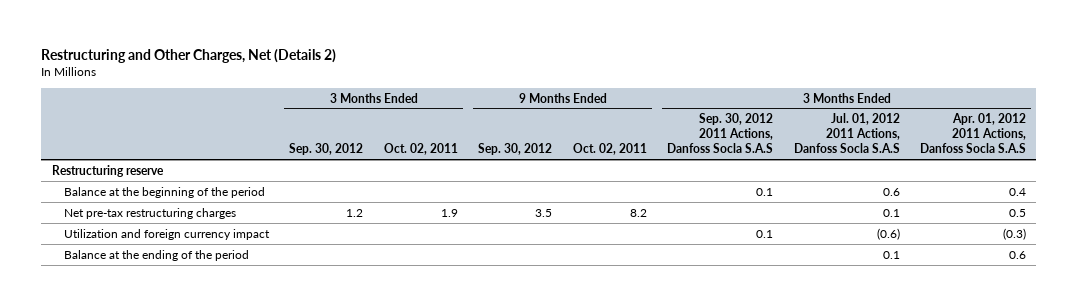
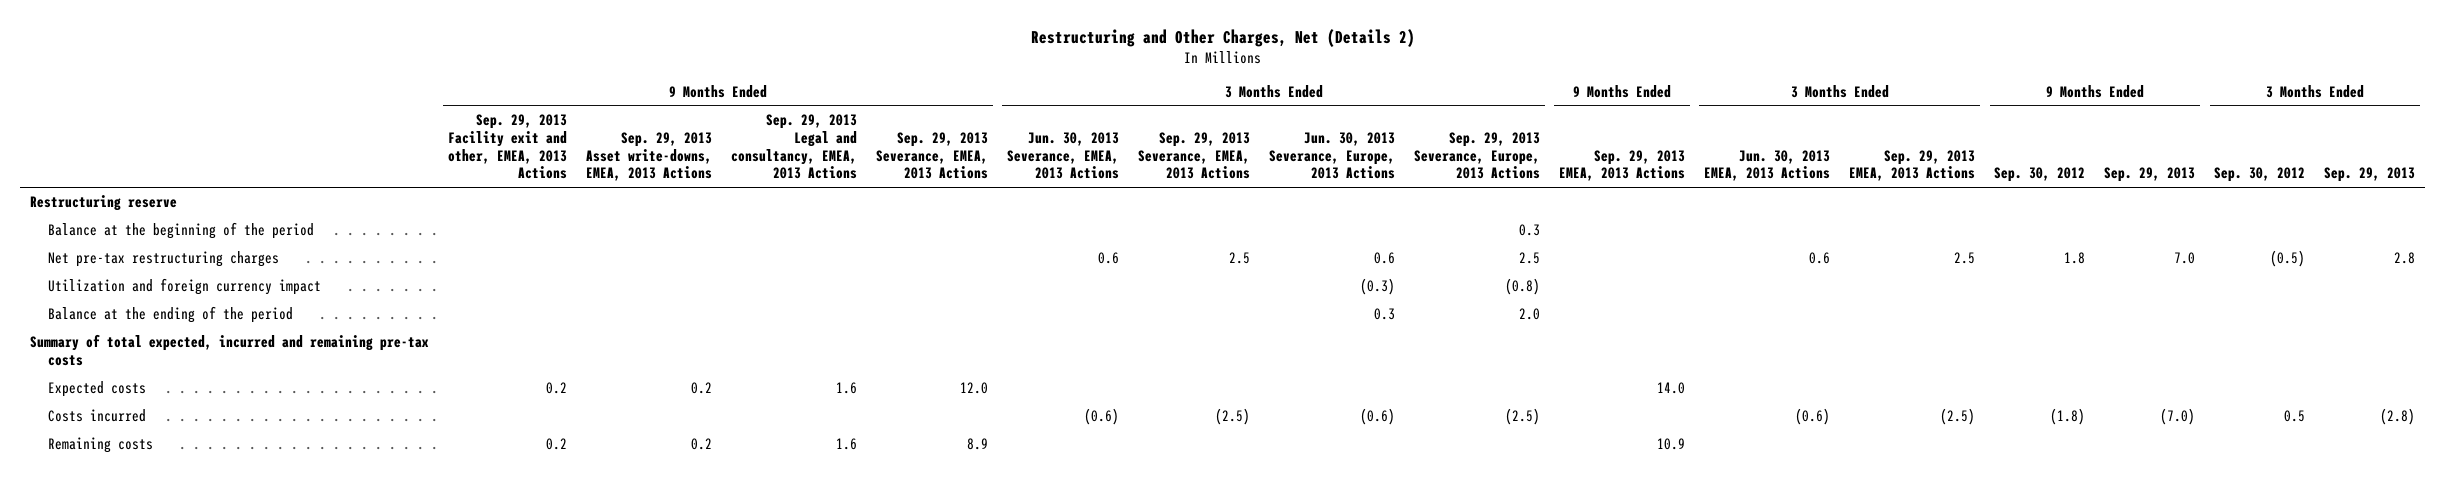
- | 3 Months Ended Sep. 30, 2012 | 3 Months Ended Oct. 02, 2011 | 9 Months Ended Sep. 30, 2012 | 9 Months Ended Oct. 02, 2011 | 3 Months Ended Sep. 30, 2012 2011 Actions, Danfoss Socla S.A.S | 3 Months Ended Jul. 01, 2012 2011 Actions, Danfoss Socla S.A.S | 3 Months Ended Apr. 01, 2012 2011 Actions, Danfoss Socla S.A.S
+ | 9 Months Ended Sep. 29, 2013 Facility exit and other, EMEA, 2013 Actions | 9 Months Ended Sep. 29, 2013 Asset write-downs, EMEA, 2013 Actions | 9 Months Ended Sep. 29, 2013 Legal and consultancy, EMEA, 2013 Actions | 9 Months Ended Sep. 29, 2013 Severance, EMEA, 2013 Actions | 3 Months Ended Jun. 30, 2013 Severance, EMEA, 2013 Actions | 3 Months Ended Sep. 29, 2013 Severance, EMEA, 2013 Actions | 3 Months Ended Jun. 30, 2013 Severance, Europe, 2013 Actions | 3 Months Ended Sep. 29, 2013 Severance, Europe, 2013 Actions | 9 Months Ended Sep. 29, 2013 EMEA, 2013 Actions | 3 Months Ended Jun. 30, 2013 EMEA, 2013 Actions | 3 Months Ended Sep. 29, 2013 EMEA, 2013 Actions | 9 Months Ended Sep. 30, 2012 | 9 Months Ended Sep. 29, 2013 | 3 Months Ended Sep. 30, 2012 | 3 Months Ended Sep. 29, 2013
- Net pre-tax restructuring charges | 1.2 | 1.9 | 3.5 | 8.2 | | 0.1 | 0.5
+ Net pre-tax restructuring charges | | | | | 0.6 | 2.5 | 0.6 | 2.5 | | 0.6 | 2.5 | 1.8 | 7.0 | (0.5) | 2.8
+ Summary of total expected, incurred and remaining pre-tax costs
+ Expected costs | 0.2 | 0.2 | 1.6 | 12.0 | | | | | 14.0 | | | | | |
+ Costs incurred | | | | | (0.6) | (2.5) | (0.6) | (2.5) | | (0.6) | (2.5) | (1.8) | (7.0) | 0.5 | (2.8)
+ Remaining costs | 0.2 | 0.2 | 1.6 | 8.9 | | | | | 10.9 | | | | | |

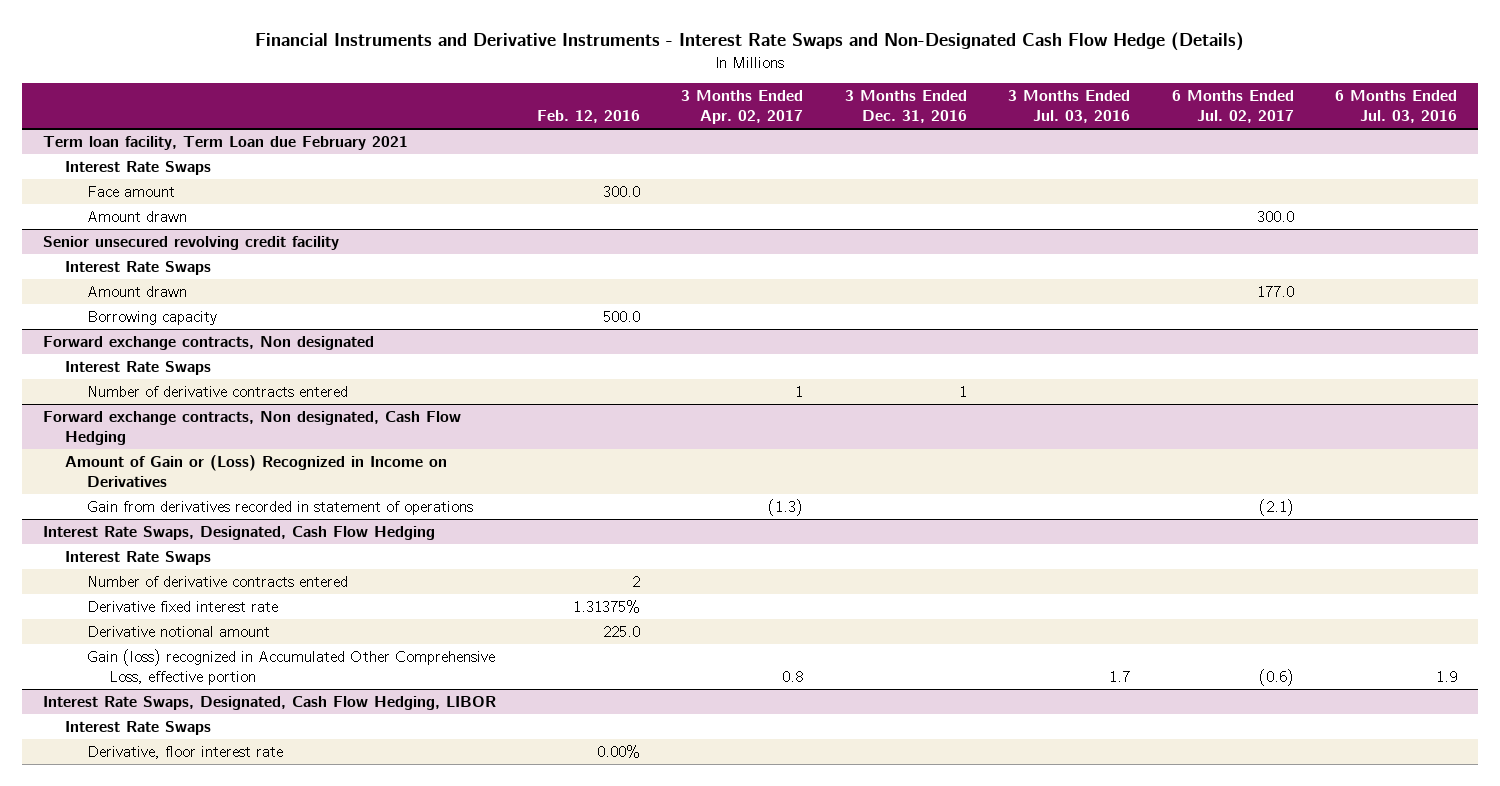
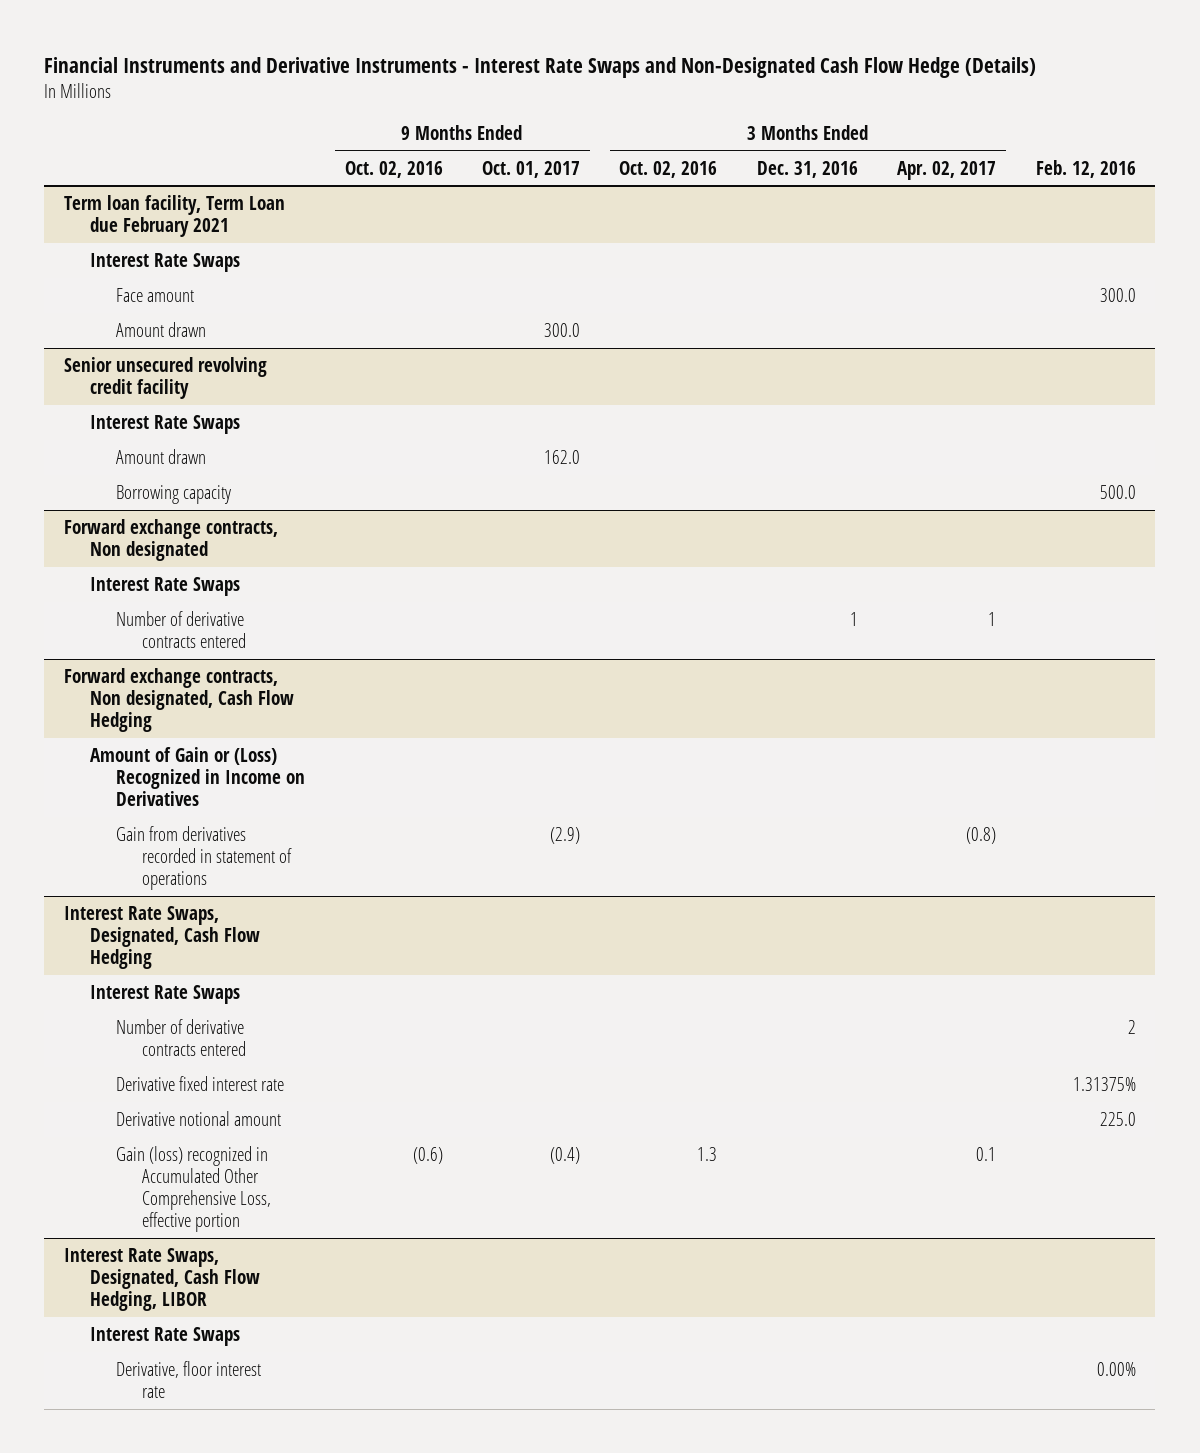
- | Feb. 12, 2016 | 3 Months Ended Apr. 02, 2017 | 3 Months Ended Dec. 31, 2016 | 3 Months Ended Jul. 03, 2016 | 6 Months Ended Jul. 02, 2017 | 6 Months Ended Jul. 03, 2016
+ | 9 Months Ended Oct. 02, 2016 | 9 Months Ended Oct. 01, 2017 | 3 Months Ended Oct. 02, 2016 | 3 Months Ended Dec. 31, 2016 | 3 Months Ended Apr. 02, 2017 | Feb. 12, 2016
@ Forward exchange contracts, Non designated, Cash Flow Hedging
- Gain from derivatives recorded in statement of operations | | (1.3) | | | (2.1) |
+ Gain from derivatives recorded in statement of operations | | (2.9) | | | (0.8) |
@ Interest Rate Swaps, Designated, Cash Flow Hedging
- Gain (loss) recognized in Accumulated Other Comprehensive Loss, effective portion | | 0.8 | | 1.7 | (0.6) | 1.9
+ Gain (loss) recognized in Accumulated Other Comprehensive Loss, effective portion | (0.6) | (0.4) | 1.3 | | 0.1 |

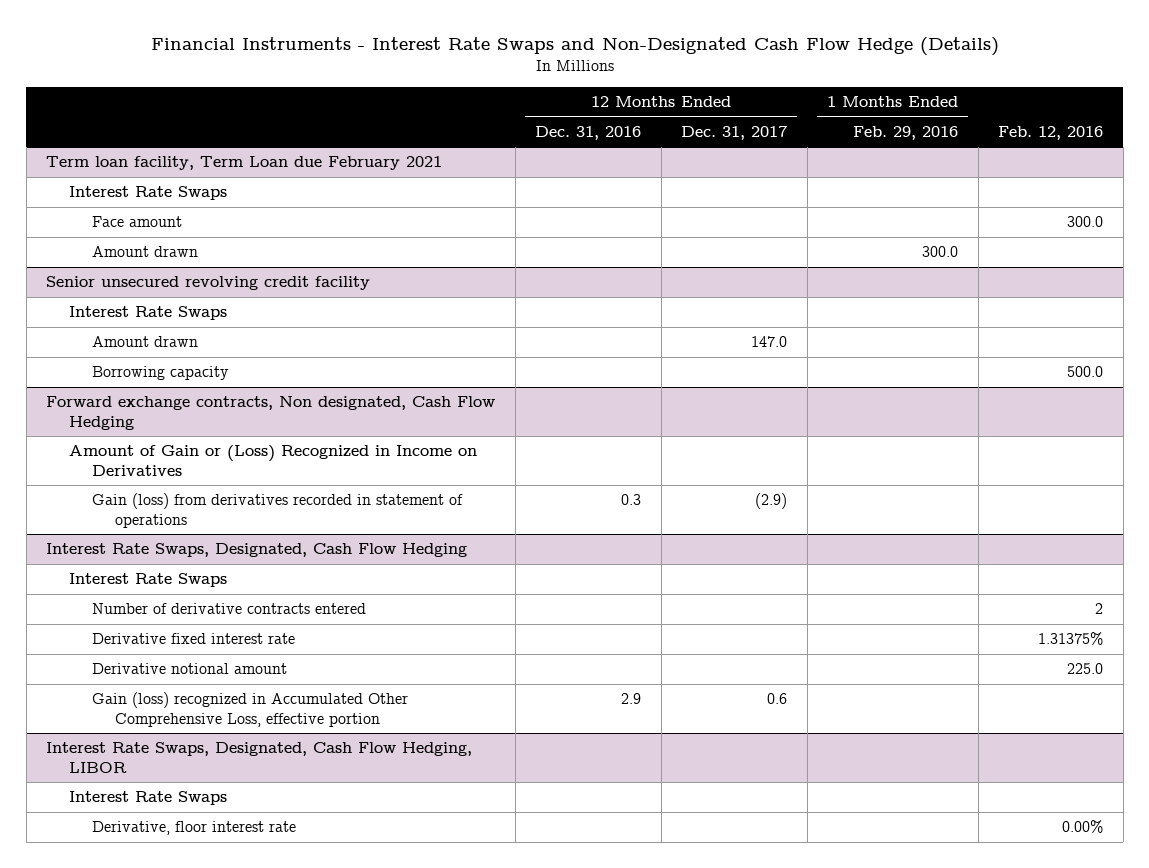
- Financial Instruments and Derivative Instruments - Interest Rate Swaps and Non-Designated Cash Flow Hedge (Details)
+ Financial Instruments - Interest Rate Swaps and Non-Designated Cash Flow Hedge (Details)
- | 9 Months Ended Oct. 02, 2016 | 9 Months Ended Oct. 01, 2017 | 3 Months Ended Oct. 02, 2016 | 3 Months Ended Dec. 31, 2016 | 3 Months Ended Apr. 02, 2017 | Feb. 12, 2016
+ | 12 Months Ended Dec. 31, 2016 | 12 Months Ended Dec. 31, 2017 | 1 Months Ended Feb. 29, 2016 | Feb. 12, 2016
- Forward exchange contracts, Non designated
- Interest Rate Swaps
- Number of derivative contracts entered | | | | 1 | 1 |
@ Forward exchange contracts, Non designated, Cash Flow Hedging
- Gain from derivatives recorded in statement of operations | | (2.9) | | | (0.8) |
+ Gain (loss) from derivatives recorded in statement of operations | 0.3 | (2.9) | |

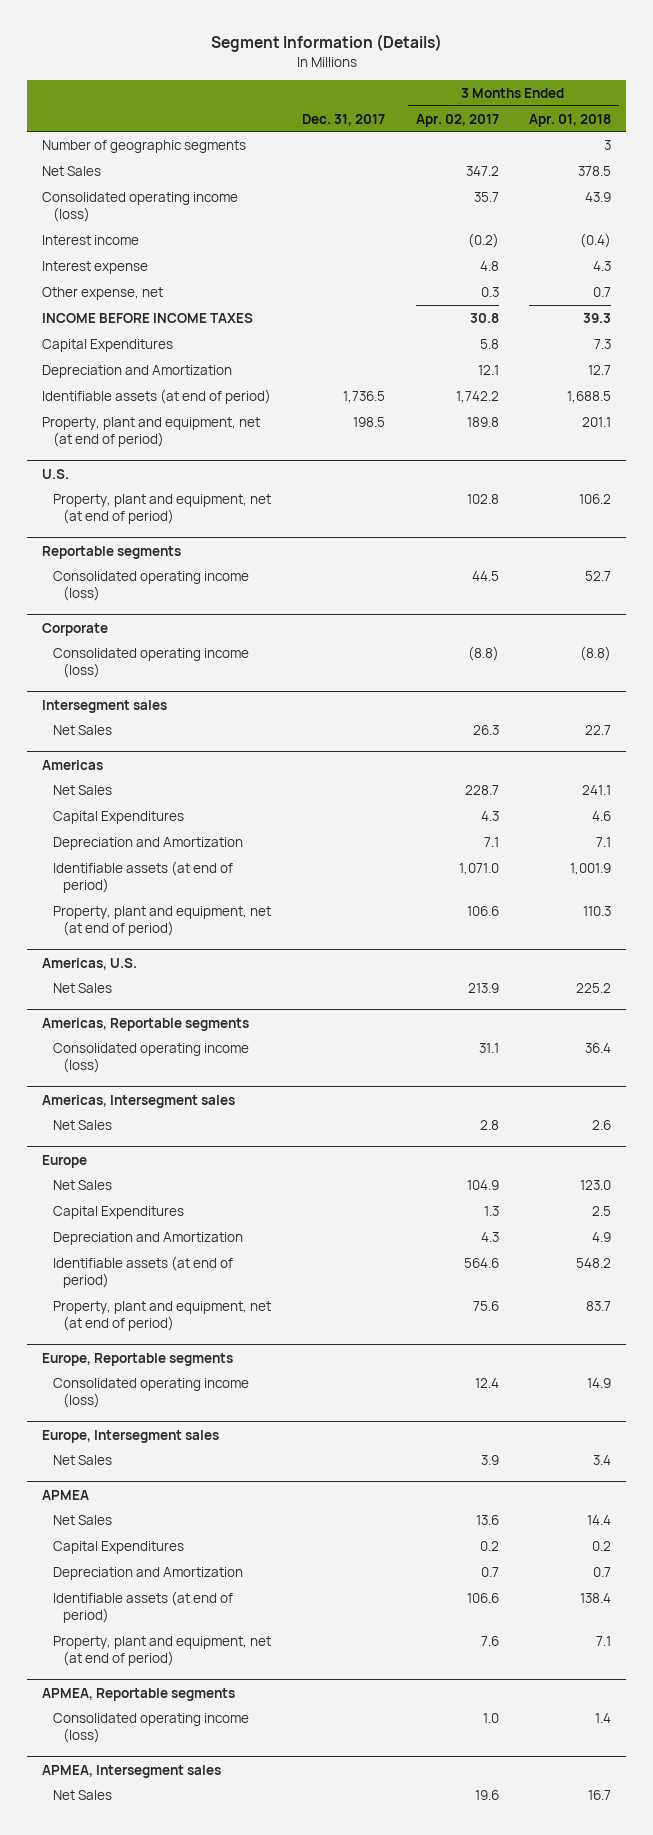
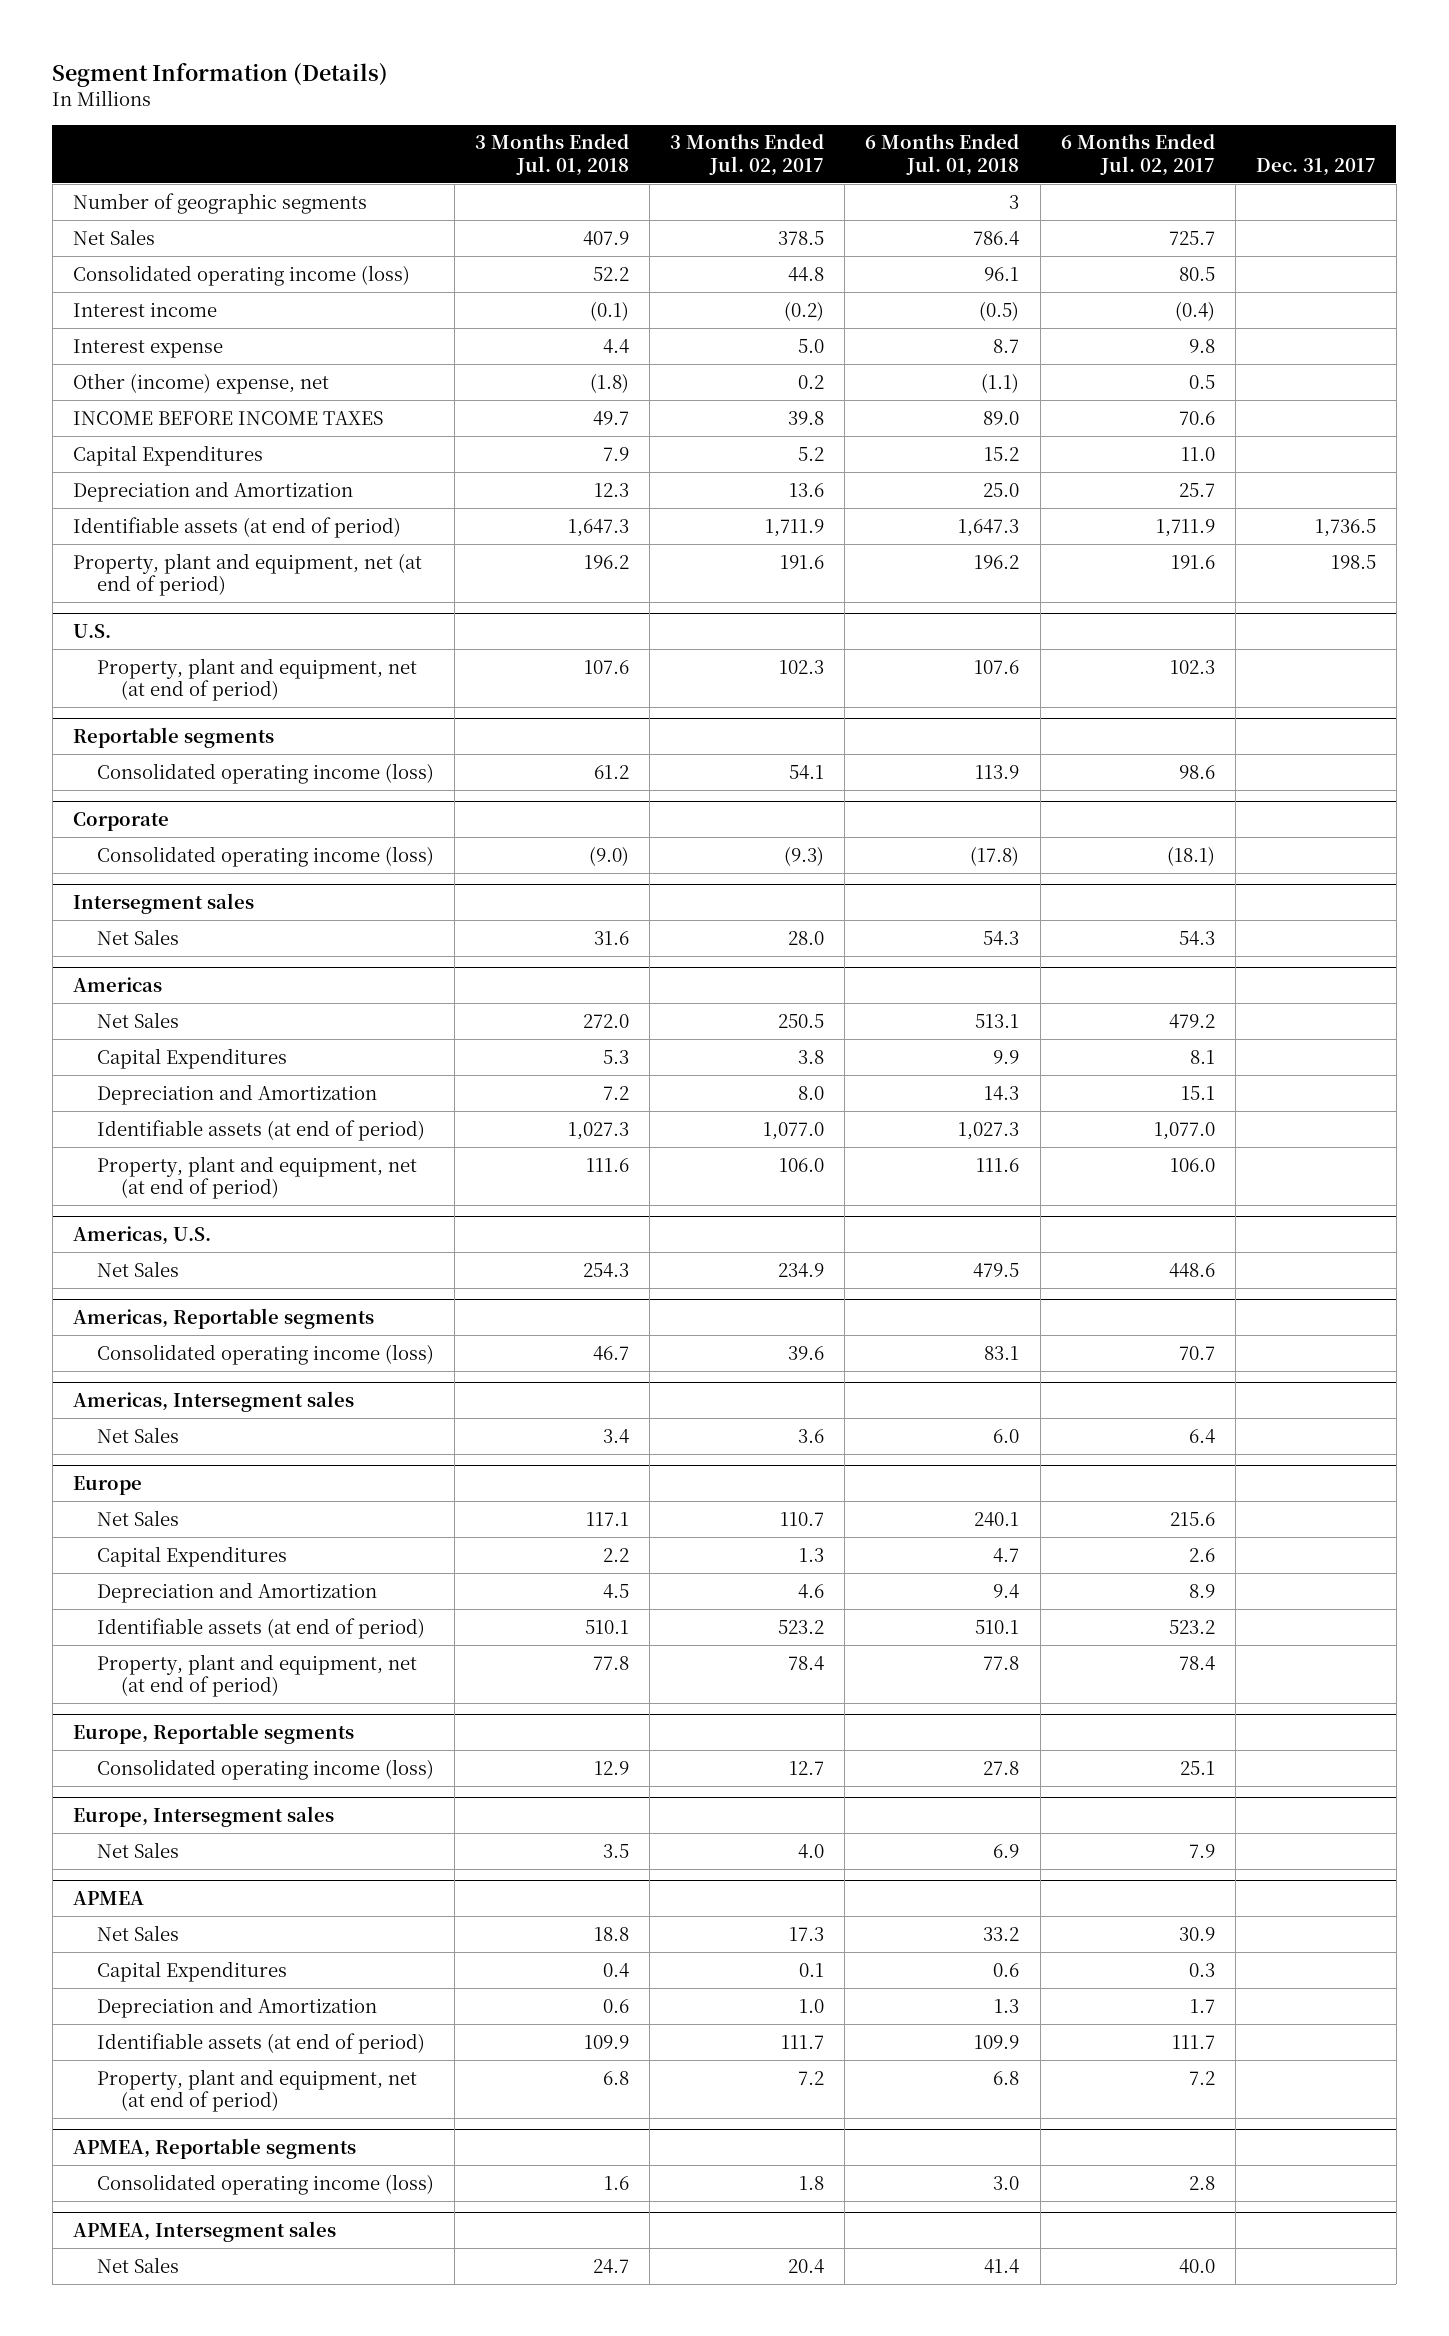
- | Dec. 31, 2017 | 3 Months Ended Apr. 02, 2017 | 3 Months Ended Apr. 01, 2018
+ | 3 Months Ended Jul. 01, 2018 | 3 Months Ended Jul. 02, 2017 | 6 Months Ended Jul. 01, 2018 | 6 Months Ended Jul. 02, 2017 | Dec. 31, 2017
- Other expense, net | | 0.3 | 0.7
+ Other (income) expense, net | (1.8) | 0.2 | (1.1) | 0.5 |

